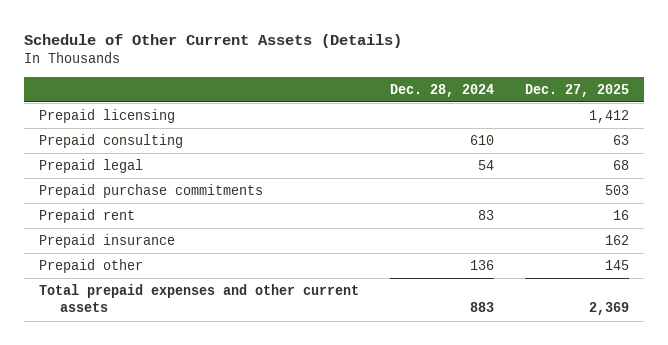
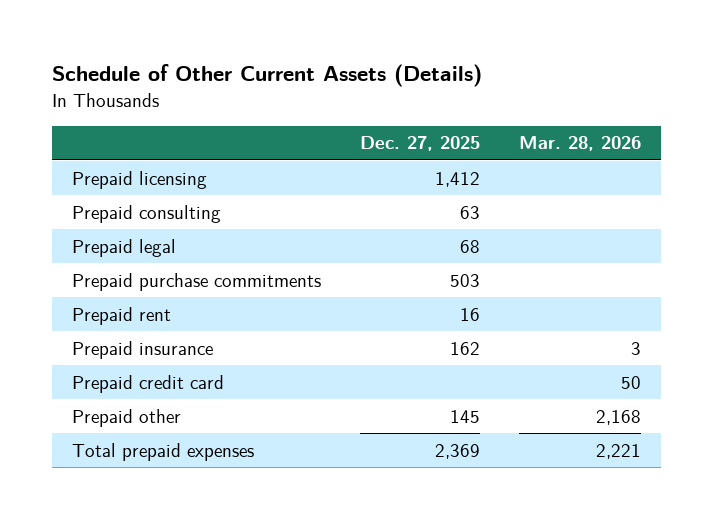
- | Dec. 28, 2024 | Dec. 27, 2025
+ | Dec. 27, 2025 | Mar. 28, 2026
+ Prepaid credit card | | 50
- Total prepaid expenses and other current assets | 883 | 2,369
+ Total prepaid expenses | 2,369 | 2,221

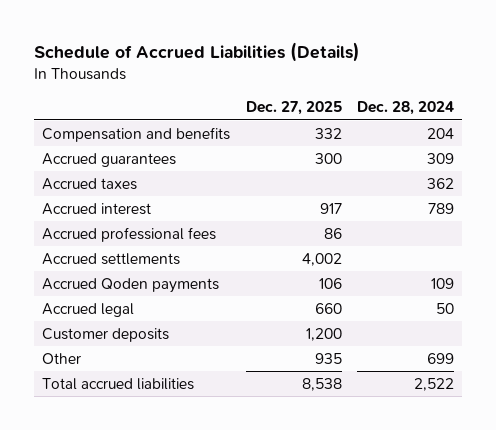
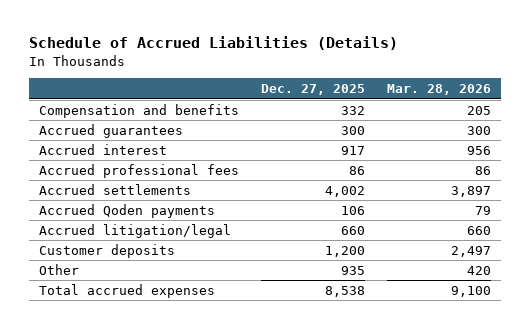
- | Dec. 27, 2025 | Dec. 28, 2024
+ | Dec. 27, 2025 | Mar. 28, 2026
- Accrued taxes | | 362
- Accrued legal | 660 | 50
+ Accrued litigation/legal | 660 | 660
- Total accrued liabilities | 8,538 | 2,522
+ Total accrued expenses | 8,538 | 9,100

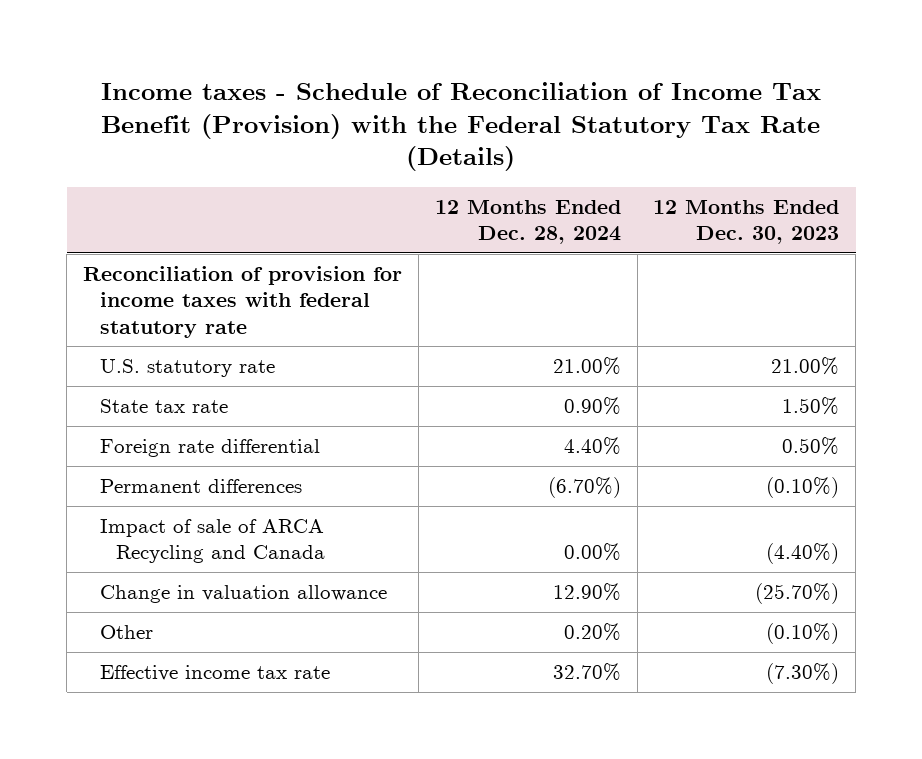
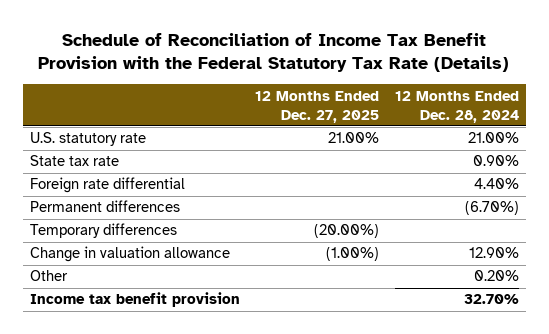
- Income taxes - Schedule of Reconciliation of Income Tax Benefit (Provision) with the Federal Statutory Tax Rate (Details)
+ Schedule of Reconciliation of Income Tax Benefit Provision with the Federal Statutory Tax Rate (Details)
- | 12 Months Ended Dec. 28, 2024 | 12 Months Ended Dec. 30, 2023
+ | 12 Months Ended Dec. 27, 2025 | 12 Months Ended Dec. 28, 2024
- Reconciliation of provision for income taxes with federal statutory rate
- Impact of sale of ARCA Recycling and Canada | 0.00% | (4.40%)
+ Temporary differences | (20.00%) |
- Effective income tax rate | 32.70% | (7.30%)
+ Income tax benefit provision | | 32.70%

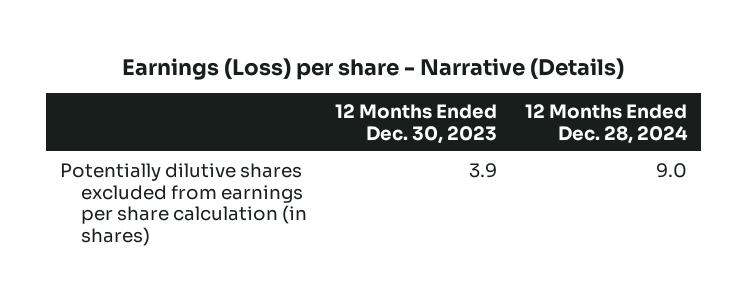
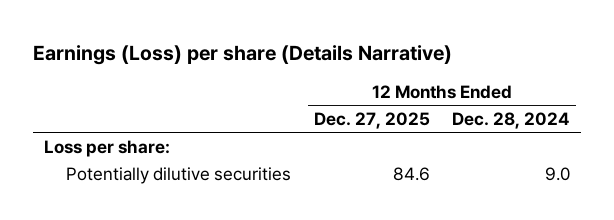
- Earnings (Loss) per share - Narrative (Details)
+ Earnings (Loss) per share (Details Narrative)
- | 12 Months Ended Dec. 30, 2023 | 12 Months Ended Dec. 28, 2024
+ | 12 Months Ended Dec. 27, 2025 | 12 Months Ended Dec. 28, 2024
- Potentially dilutive shares excluded from earnings per share calculation (in shares) | 3.9 | 9.0
+ Loss per share:
+ Potentially dilutive securities | 84.6 | 9.0

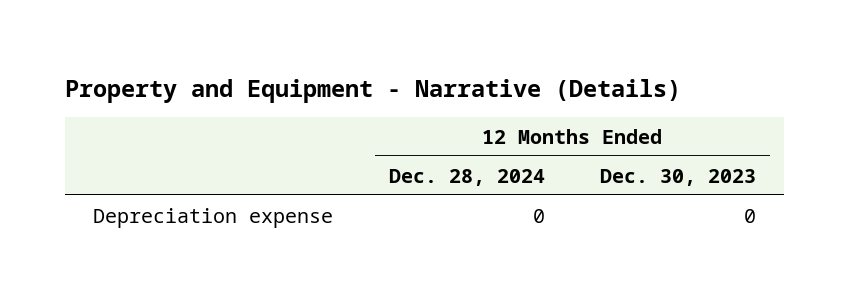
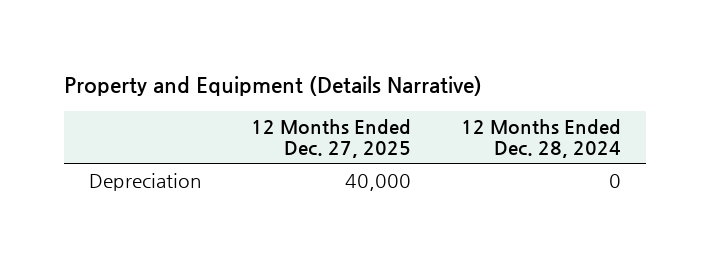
- Property and Equipment - Narrative (Details)
+ Property and Equipment (Details Narrative)
- | 12 Months Ended Dec. 28, 2024 | 12 Months Ended Dec. 30, 2023
+ | 12 Months Ended Dec. 27, 2025 | 12 Months Ended Dec. 28, 2024
- Depreciation expense | 0 | 0
+ Depreciation | 40,000 | 0

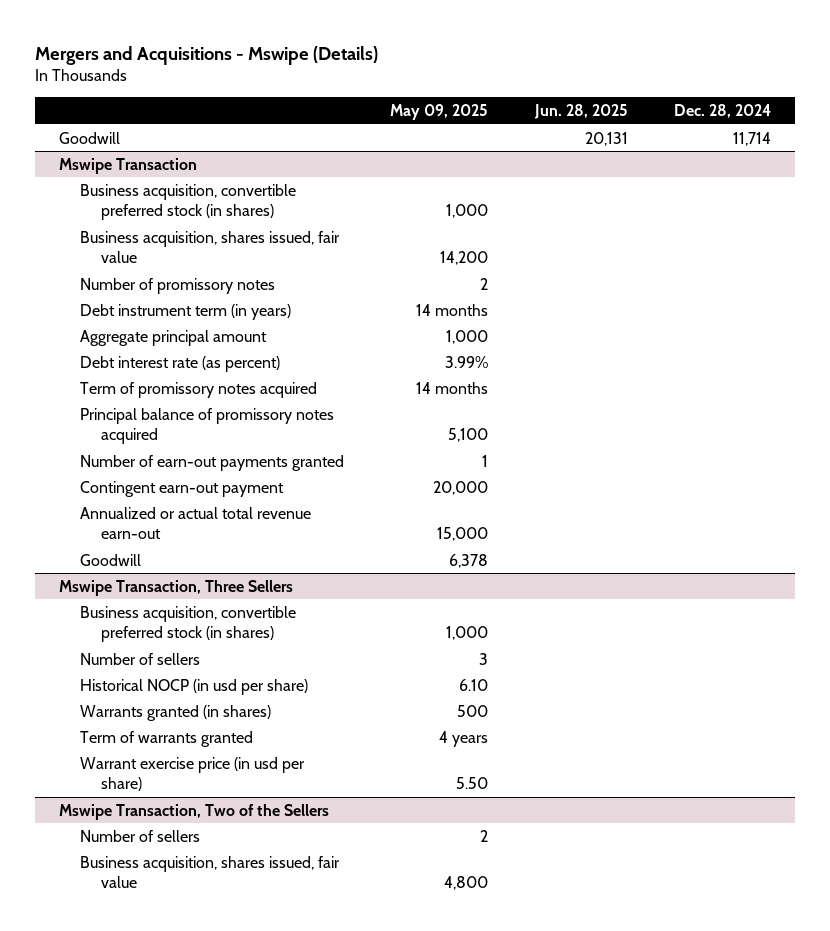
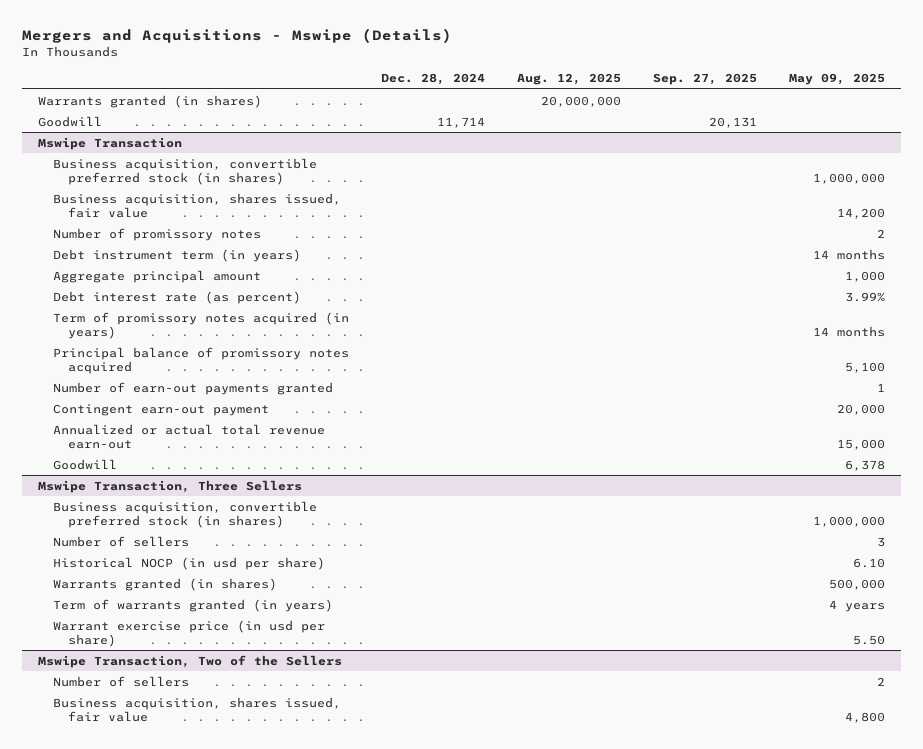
- | May 09, 2025 | Jun. 28, 2025 | Dec. 28, 2024
+ | Dec. 28, 2024 | Aug. 12, 2025 | Sep. 27, 2025 | May 09, 2025
+ Warrants granted (in shares) | | 20,000,000 | |
@ Mswipe Transaction
- Business acquisition, convertible preferred stock (in shares) | 1,000 | |
+ Business acquisition, convertible preferred stock (in shares) | | | | 1,000,000
- Term of promissory notes acquired | 14 months | |
+ Term of promissory notes acquired (in years) | | | | 14 months
@ Mswipe Transaction, Three Sellers
- Business acquisition, convertible preferred stock (in shares) | 1,000 | |
+ Business acquisition, convertible preferred stock (in shares) | | | | 1,000,000
- Warrants granted (in shares) | 500 | |
- Term of warrants granted | 4 years | |
+ Warrants granted (in shares) | | | | 500,000
+ Term of warrants granted (in years) | | | | 4 years

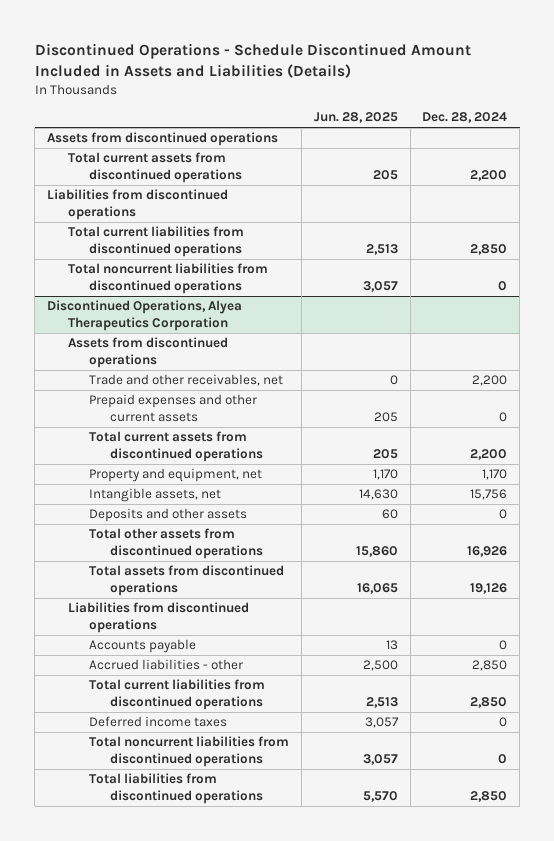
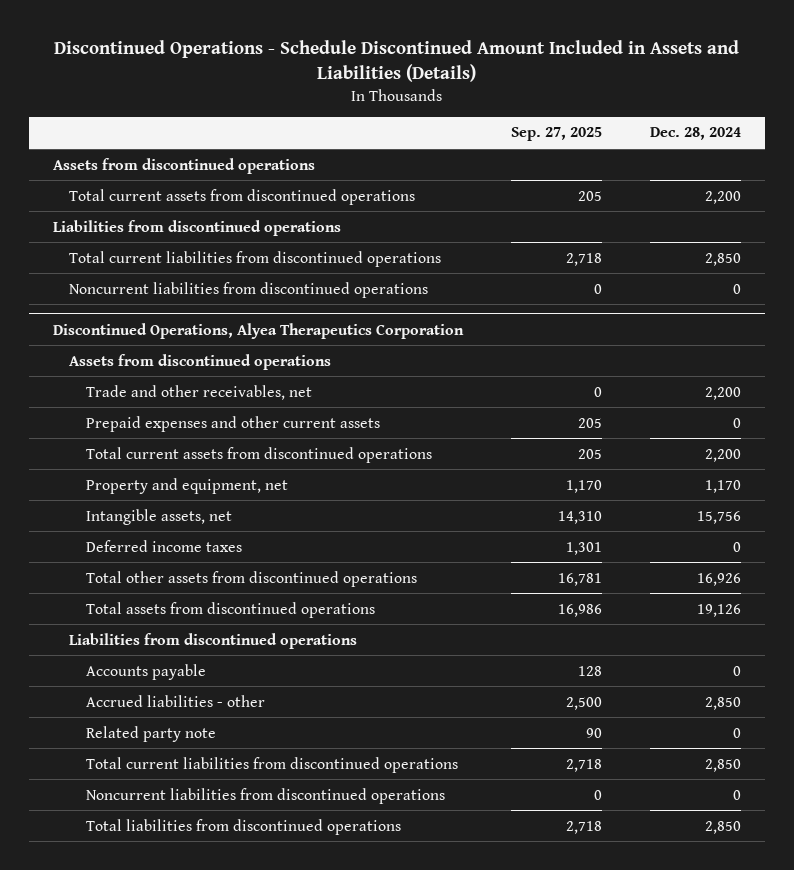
- | Jun. 28, 2025 | Dec. 28, 2024
+ | Sep. 27, 2025 | Dec. 28, 2024
- Total noncurrent liabilities from discontinued operations | 3,057 | 0
+ Noncurrent liabilities from discontinued operations | 0 | 0
@ Discontinued Operations, Alyea Therapeutics Corporation
- Deposits and other assets | 60 | 0
moved up: Deferred income taxes | 1,301 | 0
+ Related party note | 90 | 0
- Total noncurrent liabilities from discontinued operations | 3,057 | 0
+ Noncurrent liabilities from discontinued operations | 0 | 0

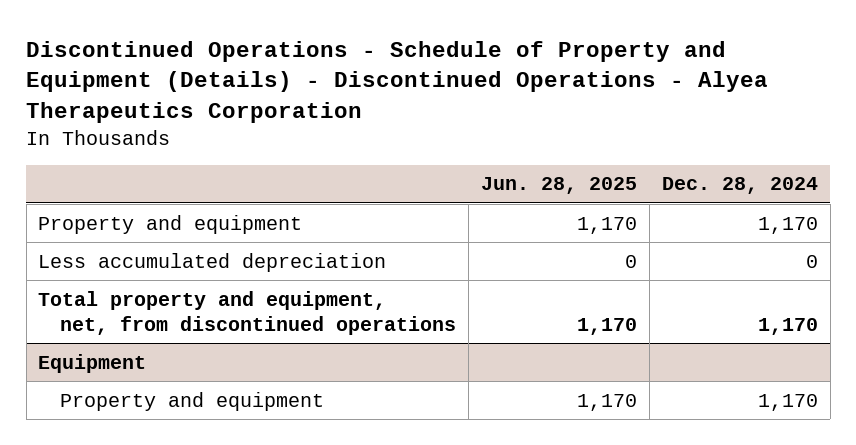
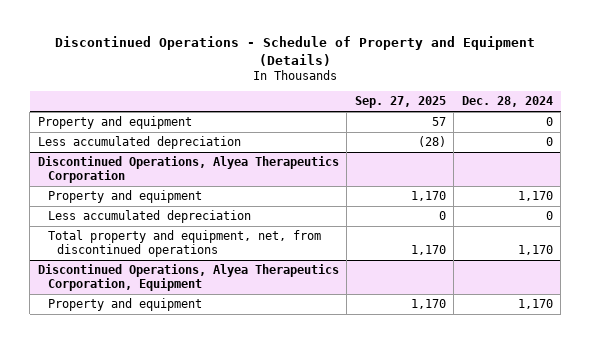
- Discontinued Operations - Schedule of Property and Equipment (Details) - Discontinued Operations - Alyea Therapeutics Corporation
+ Discontinued Operations - Schedule of Property and Equipment (Details)
- | Jun. 28, 2025 | Dec. 28, 2024
+ | Sep. 27, 2025 | Dec. 28, 2024
+ Property and equipment | 57 | 0
+ Less accumulated depreciation | (28) | 0
+ Discontinued Operations, Alyea Therapeutics Corporation
- Equipment
+ Discontinued Operations, Alyea Therapeutics Corporation, Equipment

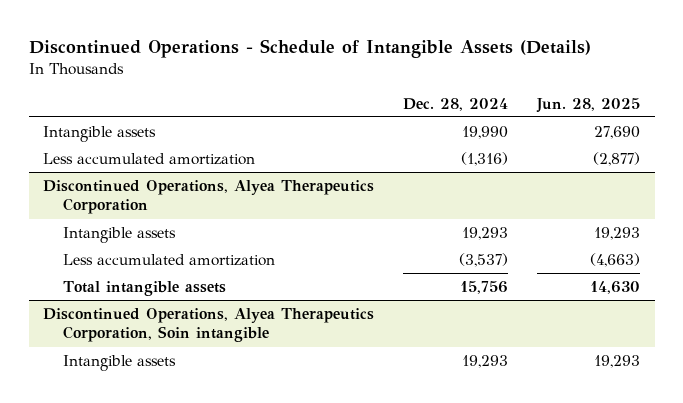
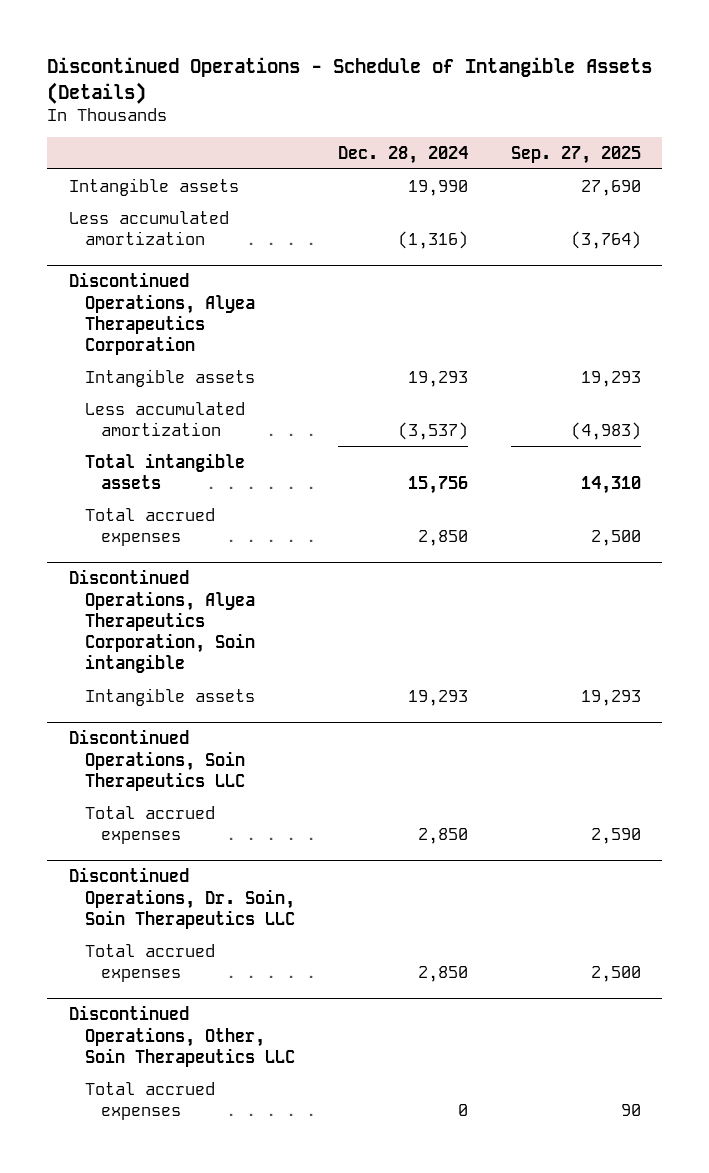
- | Dec. 28, 2024 | Jun. 28, 2025
+ | Dec. 28, 2024 | Sep. 27, 2025
@ Discontinued Operations, Alyea Therapeutics Corporation
+ Total accrued expenses | 2,850 | 2,500
+ Discontinued Operations, Soin Therapeutics LLC
+ Total accrued expenses | 2,850 | 2,590
+ Discontinued Operations, Dr. Soin, Soin Therapeutics LLC
+ Total accrued expenses | 2,850 | 2,500
+ Discontinued Operations, Other, Soin Therapeutics LLC
+ Total accrued expenses | 0 | 90

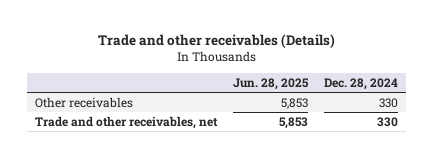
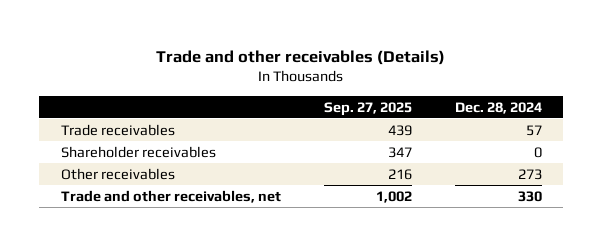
- | Jun. 28, 2025 | Dec. 28, 2024
+ | Sep. 27, 2025 | Dec. 28, 2024
- Other receivables | 5,853 | 330
+ Trade receivables | 439 | 57
+ Shareholder receivables | 347 | 0
+ Other receivables | 216 | 273

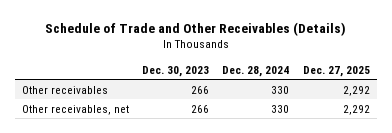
- Trade and other receivables (Details)
+ Schedule of Trade and Other Receivables (Details)
- | Sep. 27, 2025 | Dec. 28, 2024
+ | Dec. 30, 2023 | Dec. 28, 2024 | Dec. 27, 2025
- Trade receivables | 439 | 57
- Shareholder receivables | 347 | 0
- Other receivables | 216 | 273
- Trade and other receivables, net | 1,002 | 330
+ Other receivables | 266 | 330 | 2,292
+ Other receivables, net | 266 | 330 | 2,292

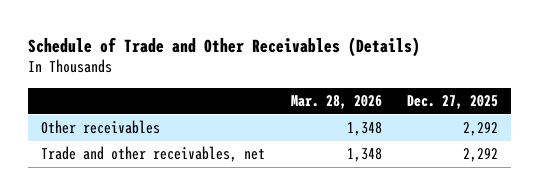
- | Dec. 30, 2023 | Dec. 28, 2024 | Dec. 27, 2025
+ | Mar. 28, 2026 | Dec. 27, 2025
- Other receivables, net | 266 | 330 | 2,292
+ Trade and other receivables, net | 1,348 | 2,292

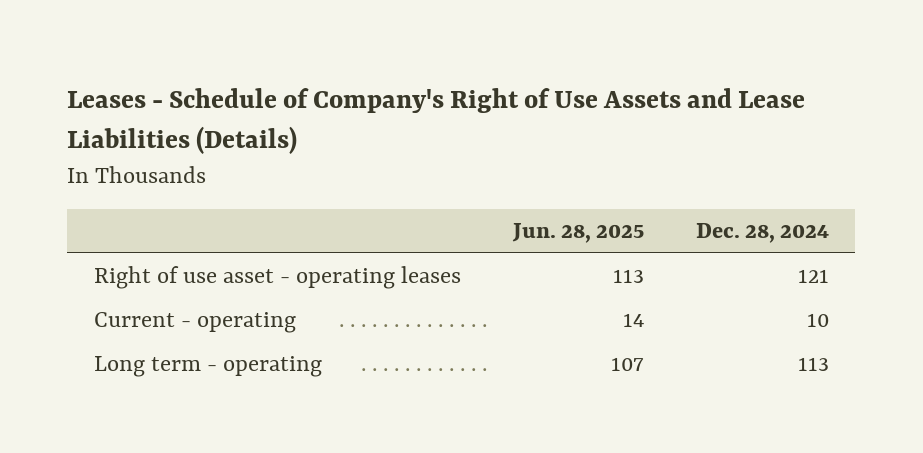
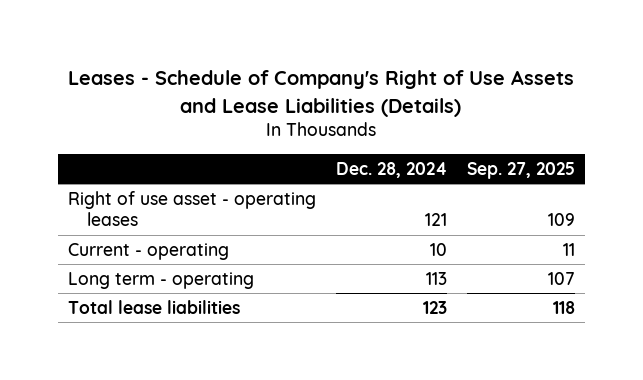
- | Jun. 28, 2025 | Dec. 28, 2024
+ | Dec. 28, 2024 | Sep. 27, 2025
+ Total lease liabilities | 123 | 118

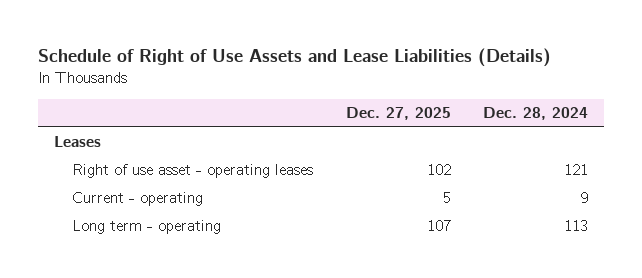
- Leases - Schedule of Company's Right of Use Assets and Lease Liabilities (Details)
+ Schedule of Right of Use Assets and Lease Liabilities (Details)
- | Dec. 28, 2024 | Sep. 27, 2025
+ | Dec. 27, 2025 | Dec. 28, 2024
+ Leases
- Current - operating | 10 | 11
+ Current - operating | 5 | 9
- Total lease liabilities | 123 | 118

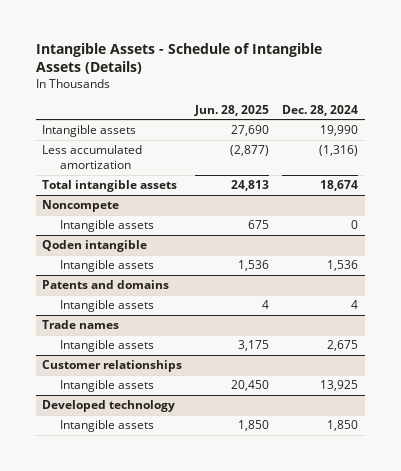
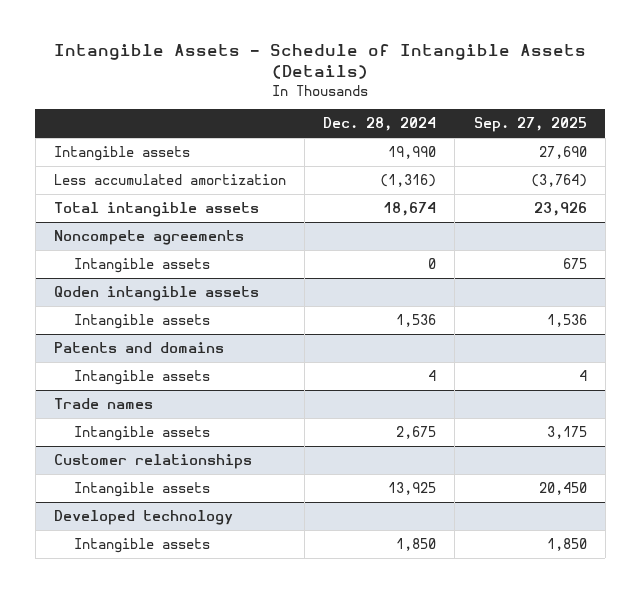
- | Jun. 28, 2025 | Dec. 28, 2024
+ | Dec. 28, 2024 | Sep. 27, 2025
- Noncompete
+ Noncompete agreements
- Qoden intangible
+ Qoden intangible assets

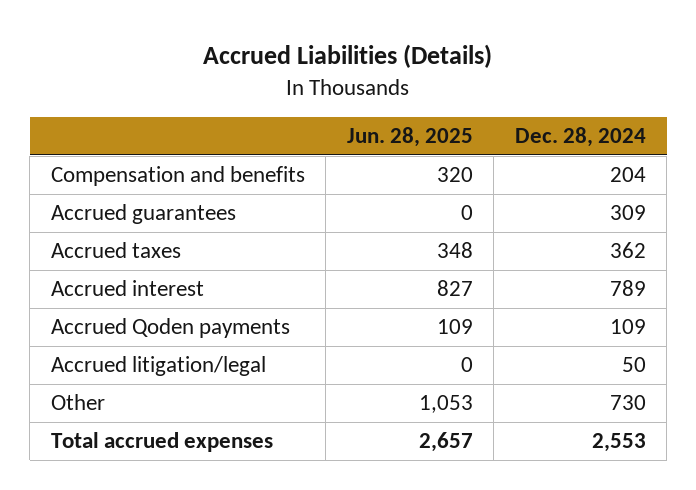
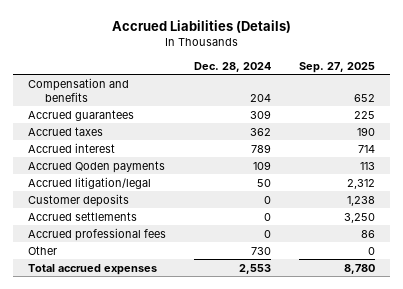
- | Jun. 28, 2025 | Dec. 28, 2024
+ | Dec. 28, 2024 | Sep. 27, 2025
+ Customer deposits | 0 | 1,238
+ Accrued settlements | 0 | 3,250
+ Accrued professional fees | 0 | 86

